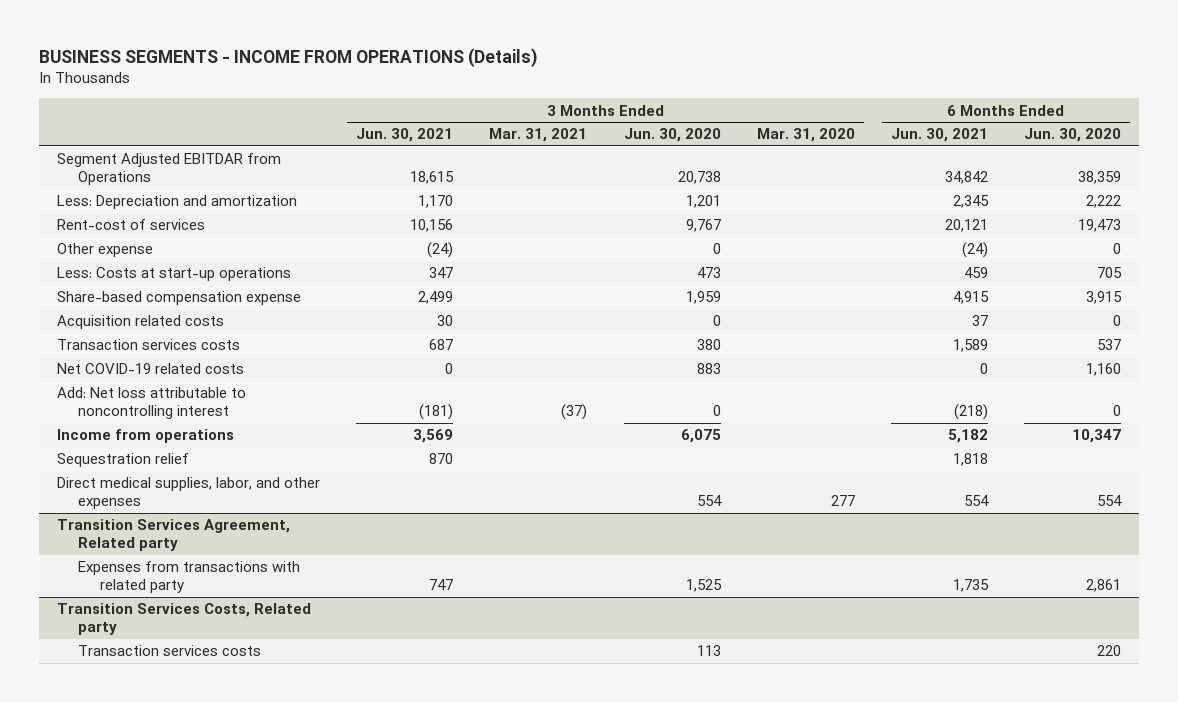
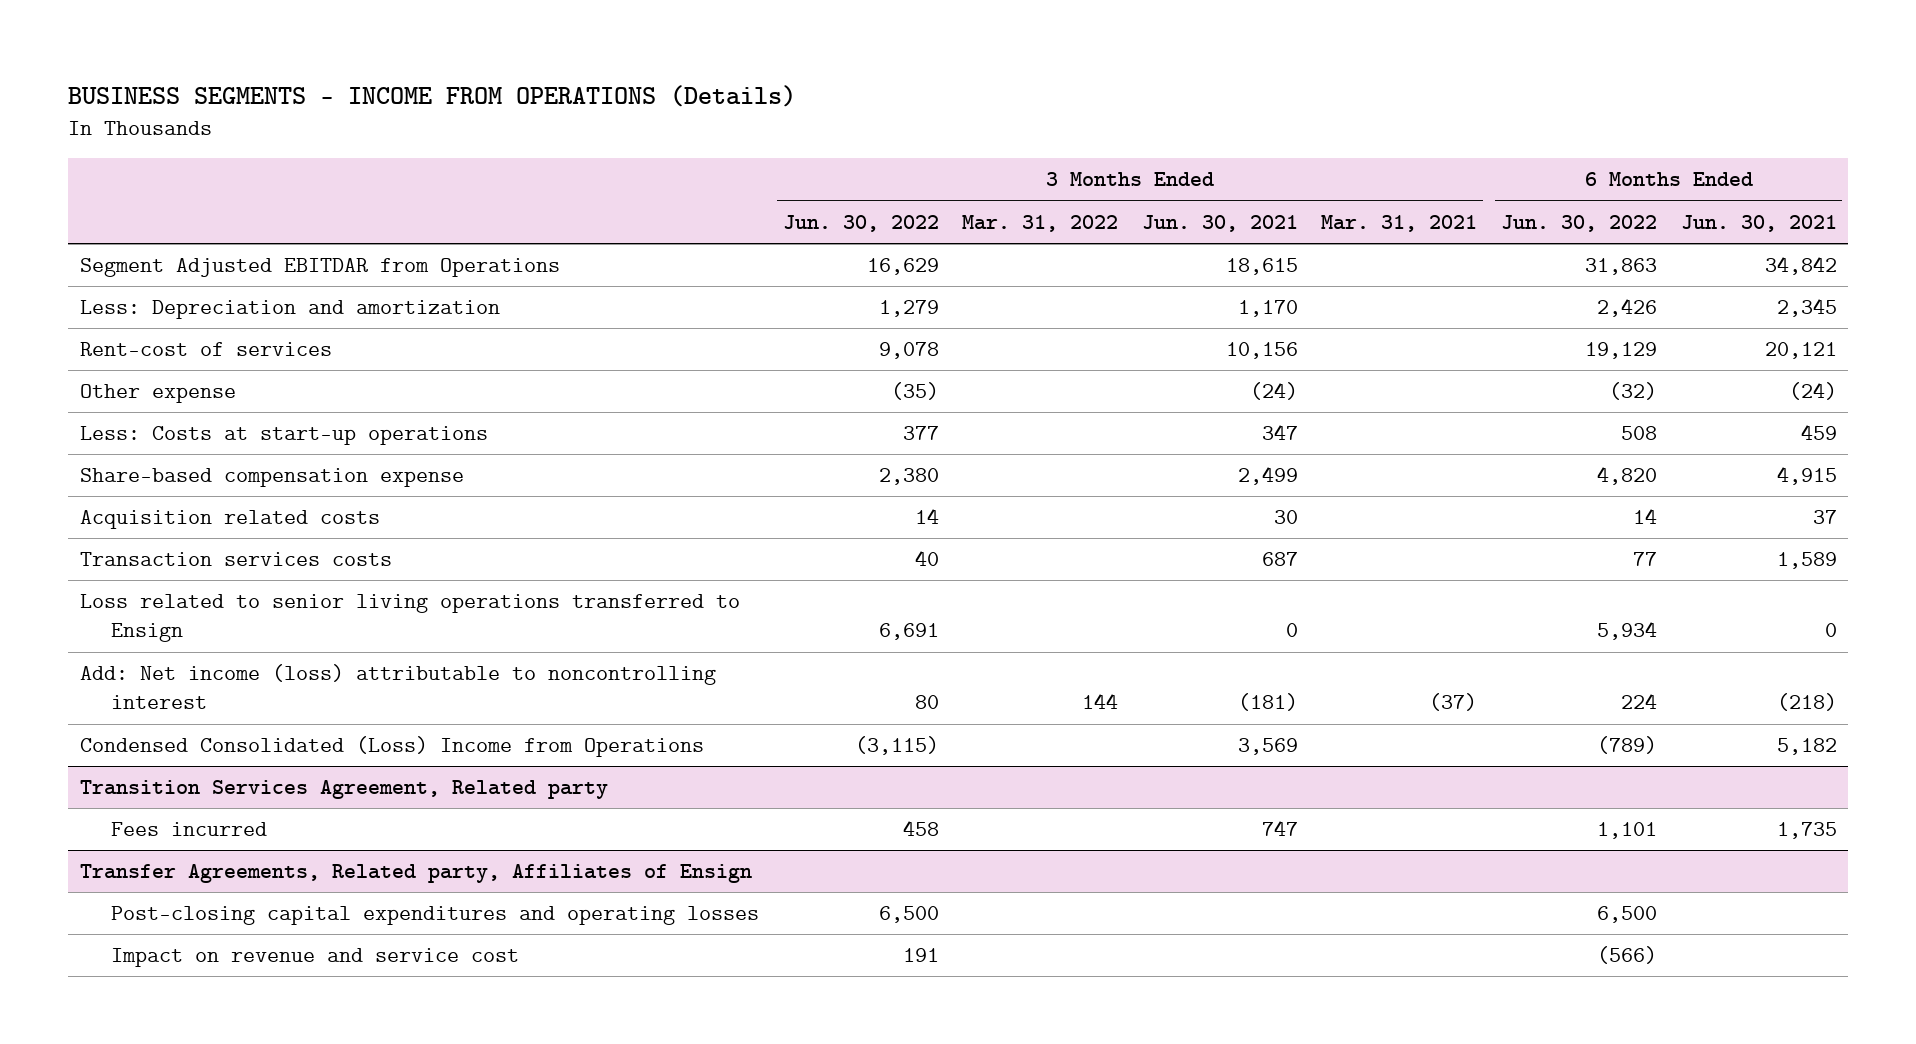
- | 3 Months Ended Jun. 30, 2021 | 3 Months Ended Mar. 31, 2021 | 3 Months Ended Jun. 30, 2020 | 3 Months Ended Mar. 31, 2020 | 6 Months Ended Jun. 30, 2021 | 6 Months Ended Jun. 30, 2020
+ | 3 Months Ended Jun. 30, 2022 | 3 Months Ended Mar. 31, 2022 | 3 Months Ended Jun. 30, 2021 | 3 Months Ended Mar. 31, 2021 | 6 Months Ended Jun. 30, 2022 | 6 Months Ended Jun. 30, 2021
- Net COVID-19 related costs | 0 | | 883 | | 0 | 1,160
- Add: Net loss attributable to noncontrolling interest | (181) | (37) | 0 | | (218) | 0
- Income from operations | 3,569 | | 6,075 | | 5,182 | 10,347
- Sequestration relief | 870 | | | | 1,818 |
- Direct medical supplies, labor, and other expenses | | | 554 | 277 | 554 | 554
+ Loss related to senior living operations transferred to Ensign | 6,691 | | 0 | | 5,934 | 0
+ Add: Net income (loss) attributable to noncontrolling interest | 80 | 144 | (181) | (37) | 224 | (218)
+ Condensed Consolidated (Loss) Income from Operations | (3,115) | | 3,569 | | (789) | 5,182
@ Transition Services Agreement, Related party
- Expenses from transactions with related party | 747 | | 1,525 | | 1,735 | 2,861
- Transition Services Costs, Related party
- Transaction services costs | | | 113 | | | 220
@ Transition Services Agreement, Related party
+ Fees incurred | 458 | | 747 | | 1,101 | 1,735
+ Transfer Agreements, Related party, Affiliates of Ensign
+ Post-closing capital expenditures and operating losses | 6,500 | | | | 6,500 |
+ Impact on revenue and service cost | 191 | | | | (566) |

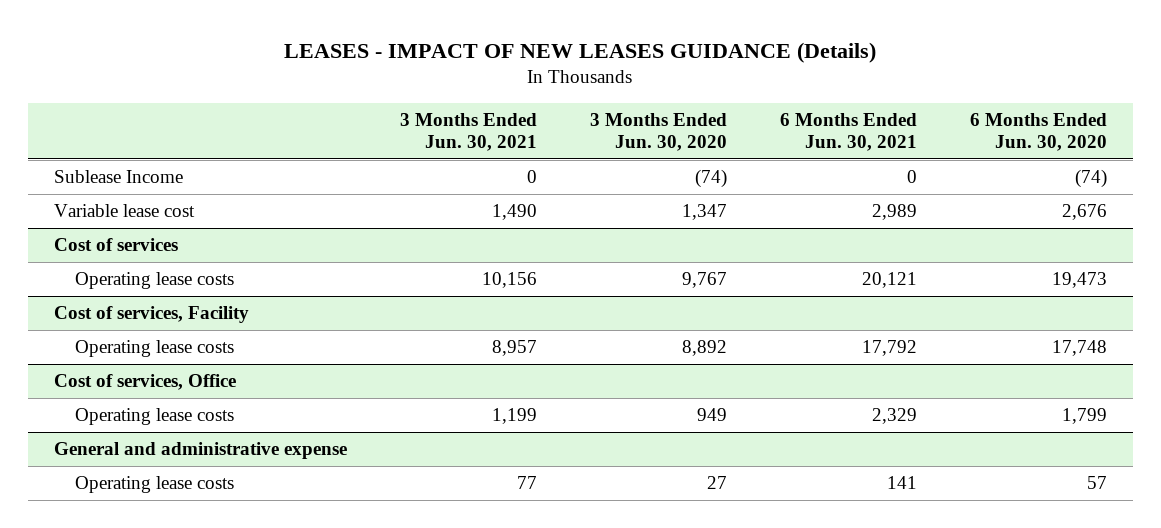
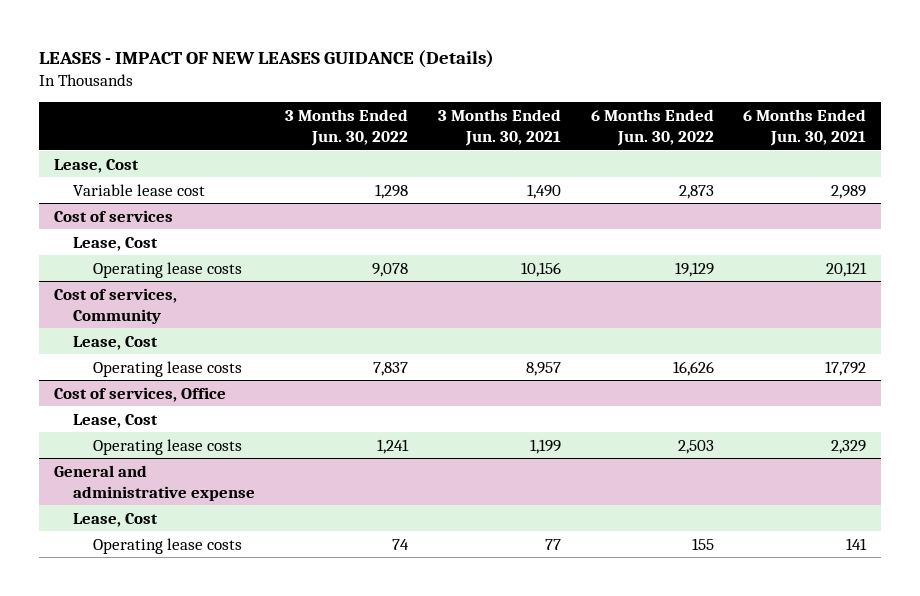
- | 3 Months Ended Jun. 30, 2021 | 3 Months Ended Jun. 30, 2020 | 6 Months Ended Jun. 30, 2021 | 6 Months Ended Jun. 30, 2020
+ | 3 Months Ended Jun. 30, 2022 | 3 Months Ended Jun. 30, 2021 | 6 Months Ended Jun. 30, 2022 | 6 Months Ended Jun. 30, 2021
- Sublease Income | 0 | (74) | 0 | (74)
+ Lease, Cost
@ Cost of services
+ Lease, Cost
- Cost of services, Facility
+ Cost of services, Community
+ Lease, Cost
@ Cost of services, Office
+ Lease, Cost
@ General and administrative expense
+ Lease, Cost

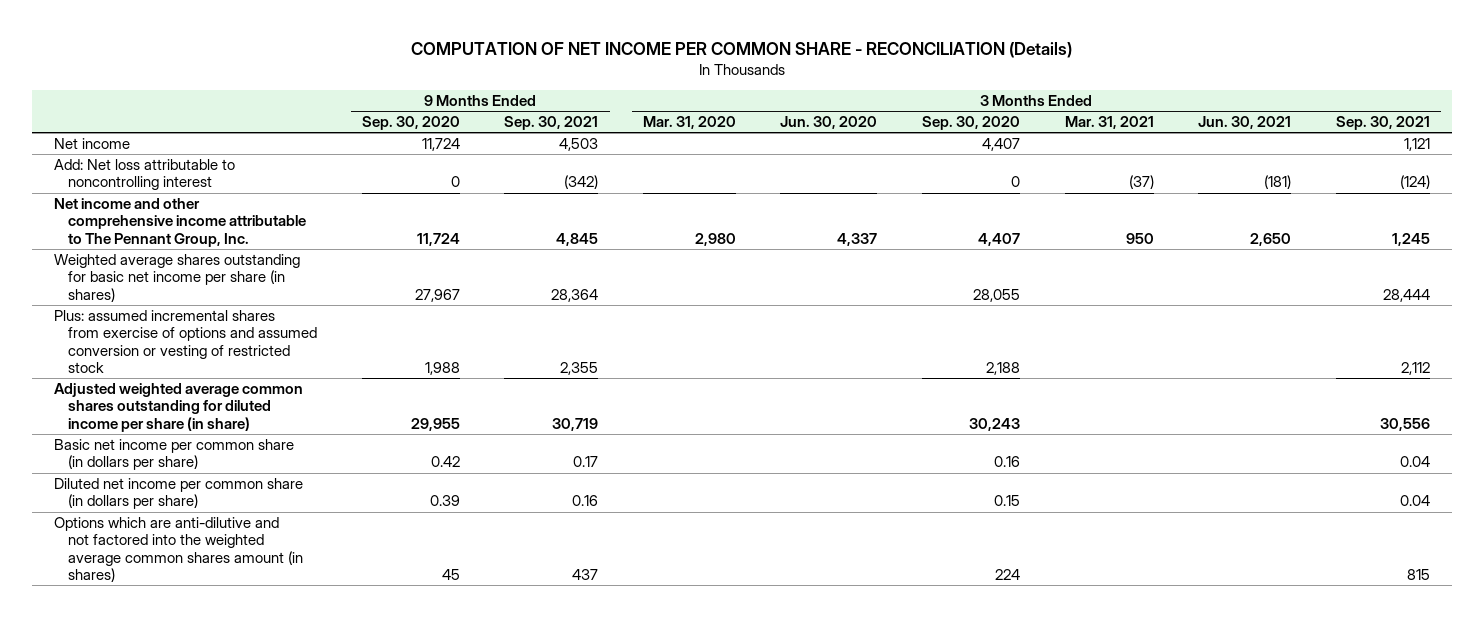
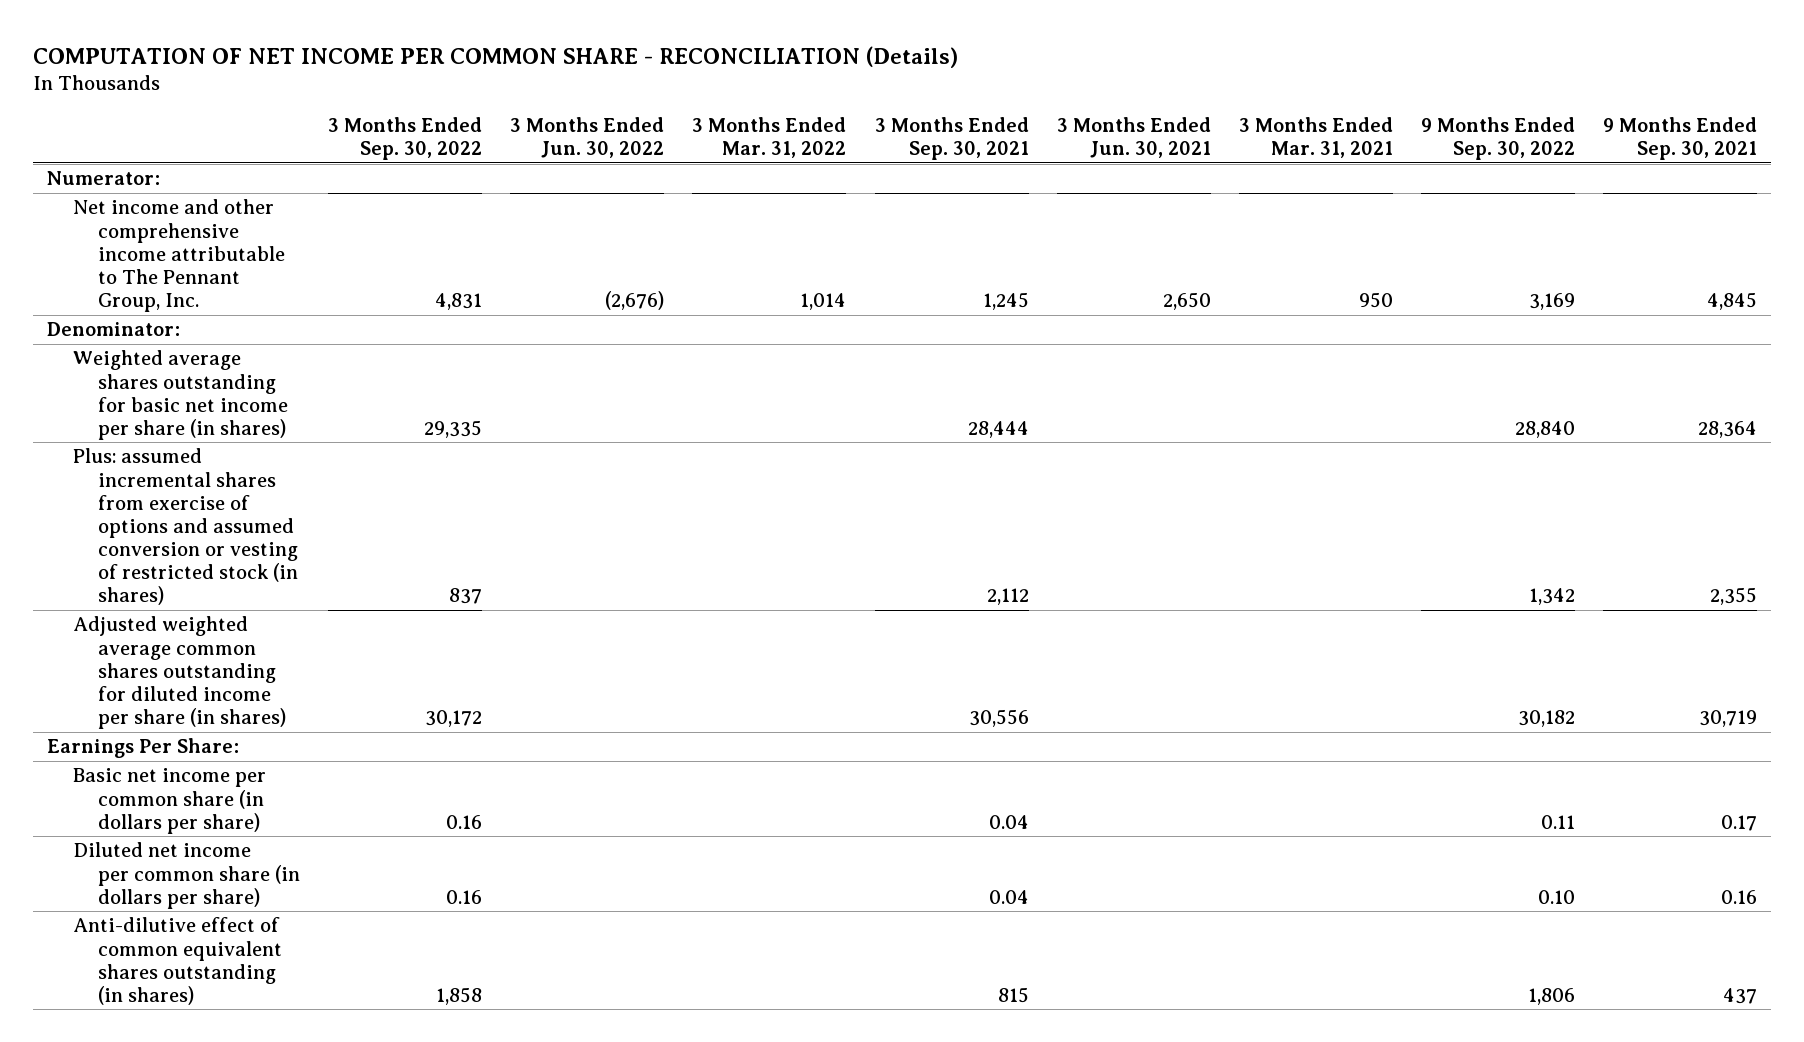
- | 9 Months Ended Sep. 30, 2020 | 9 Months Ended Sep. 30, 2021 | 3 Months Ended Mar. 31, 2020 | 3 Months Ended Jun. 30, 2020 | 3 Months Ended Sep. 30, 2020 | 3 Months Ended Mar. 31, 2021 | 3 Months Ended Jun. 30, 2021 | 3 Months Ended Sep. 30, 2021
+ | 3 Months Ended Sep. 30, 2022 | 3 Months Ended Jun. 30, 2022 | 3 Months Ended Mar. 31, 2022 | 3 Months Ended Sep. 30, 2021 | 3 Months Ended Jun. 30, 2021 | 3 Months Ended Mar. 31, 2021 | 9 Months Ended Sep. 30, 2022 | 9 Months Ended Sep. 30, 2021
- Net income | 11,724 | 4,503 | | | 4,407 | | | 1,121
- Add: Net loss attributable to noncontrolling interest | 0 | (342) | | | 0 | (37) | (181) | (124)
+ Numerator:
+ Denominator:
- Plus: assumed incremental shares from exercise of options and assumed conversion or vesting of restricted stock | 1,988 | 2,355 | | | 2,188 | | | 2,112
- Adjusted weighted average common shares outstanding for diluted income per share (in share) | 29,955 | 30,719 | | | 30,243 | | | 30,556
+ Plus: assumed incremental shares from exercise of options and assumed conversion or vesting of restricted stock (in shares) | 837 | | | 2,112 | | | 1,342 | 2,355
+ Adjusted weighted average common shares outstanding for diluted income per share (in shares) | 30,172 | | | 30,556 | | | 30,182 | 30,719
+ Earnings Per Share:
- Options which are anti-dilutive and not factored into the weighted average common shares amount (in shares) | 45 | 437 | | | 224 | | | 815
+ Anti-dilutive effect of common equivalent shares outstanding (in shares) | 1,858 | | | 815 | | | 1,806 | 437

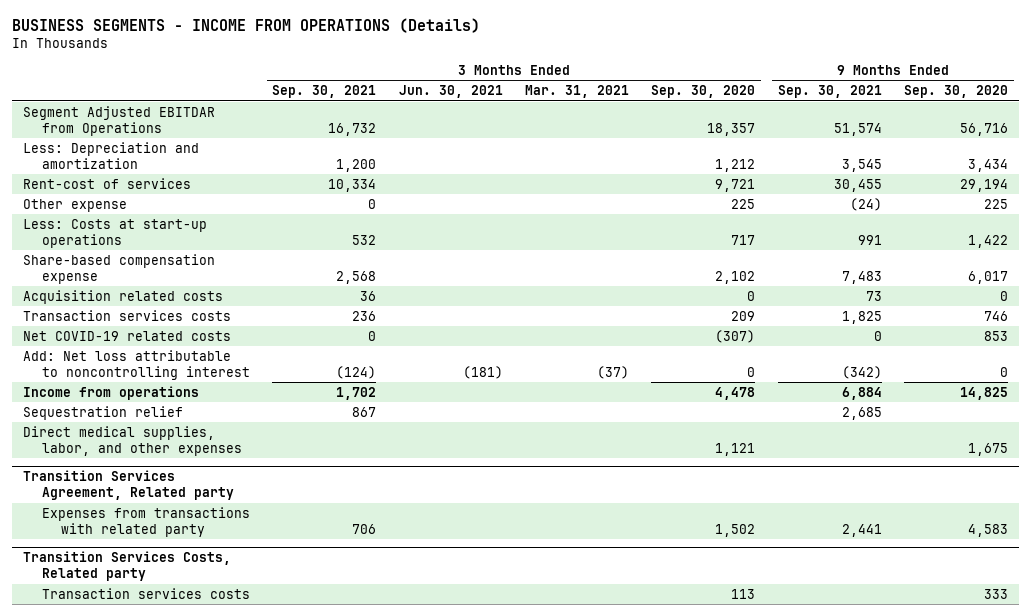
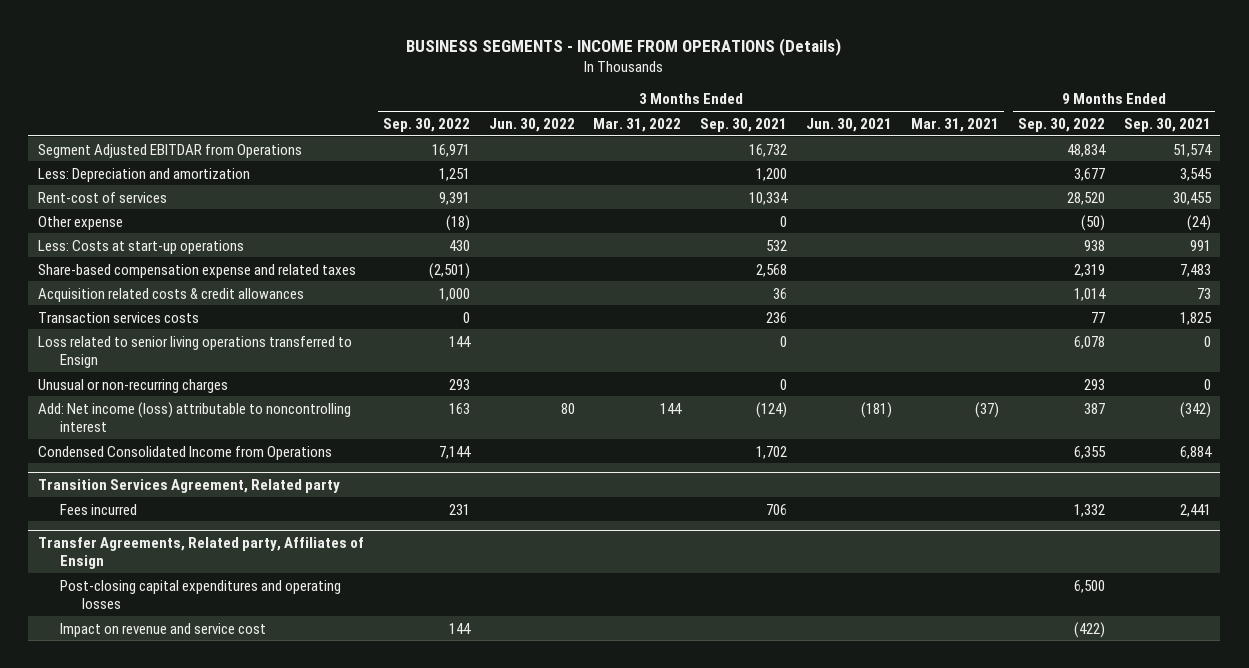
- | 3 Months Ended Sep. 30, 2021 | 3 Months Ended Jun. 30, 2021 | 3 Months Ended Mar. 31, 2021 | 3 Months Ended Sep. 30, 2020 | 9 Months Ended Sep. 30, 2021 | 9 Months Ended Sep. 30, 2020
+ | 3 Months Ended Sep. 30, 2022 | 3 Months Ended Jun. 30, 2022 | 3 Months Ended Mar. 31, 2022 | 3 Months Ended Sep. 30, 2021 | 3 Months Ended Jun. 30, 2021 | 3 Months Ended Mar. 31, 2021 | 9 Months Ended Sep. 30, 2022 | 9 Months Ended Sep. 30, 2021
- Share-based compensation expense | 2,568 | | | 2,102 | 7,483 | 6,017
- Acquisition related costs | 36 | | | 0 | 73 | 0
+ Share-based compensation expense and related taxes | (2,501) | | | 2,568 | | | 2,319 | 7,483
+ Acquisition related costs & credit allowances | 1,000 | | | 36 | | | 1,014 | 73
- Net COVID-19 related costs | 0 | | | (307) | 0 | 853
- Add: Net loss attributable to noncontrolling interest | (124) | (181) | (37) | 0 | (342) | 0
- Income from operations | 1,702 | | | 4,478 | 6,884 | 14,825
- Sequestration relief | 867 | | | | 2,685 |
- Direct medical supplies, labor, and other expenses | | | | 1,121 | | 1,675
+ Loss related to senior living operations transferred to Ensign | 144 | | | 0 | | | 6,078 | 0
+ Unusual or non-recurring charges | 293 | | | 0 | | | 293 | 0
+ Add: Net income (loss) attributable to noncontrolling interest | 163 | 80 | 144 | (124) | (181) | (37) | 387 | (342)
+ Condensed Consolidated Income from Operations | 7,144 | | | 1,702 | | | 6,355 | 6,884
@ Transition Services Agreement, Related party
- Expenses from transactions with related party | 706 | | | 1,502 | 2,441 | 4,583
- Transition Services Costs, Related party
- Transaction services costs | | | | 113 | | 333
@ Transition Services Agreement, Related party
+ Fees incurred | 231 | | | 706 | | | 1,332 | 2,441
+ Transfer Agreements, Related party, Affiliates of Ensign
+ Post-closing capital expenditures and operating losses | | | | | | | 6,500 |
+ Impact on revenue and service cost | 144 | | | | | | (422) |

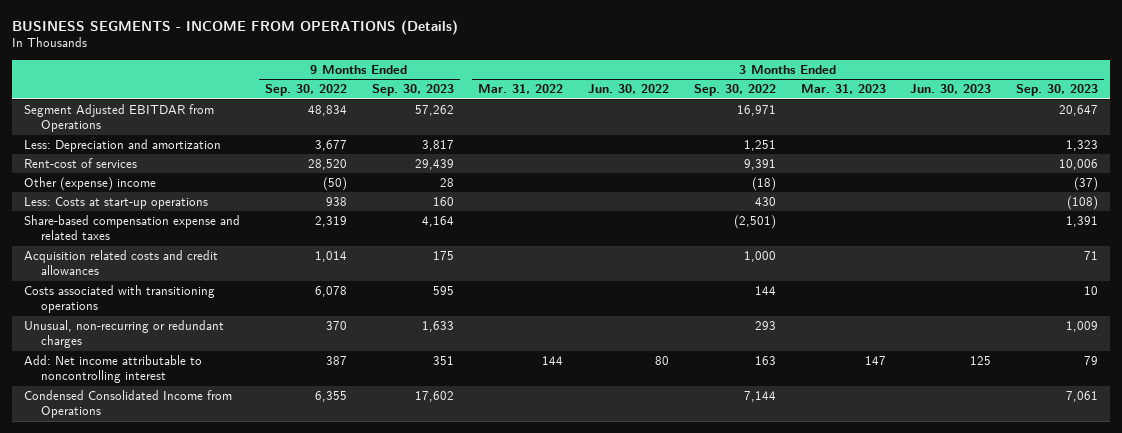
- | 3 Months Ended Sep. 30, 2022 | 3 Months Ended Jun. 30, 2022 | 3 Months Ended Mar. 31, 2022 | 3 Months Ended Sep. 30, 2021 | 3 Months Ended Jun. 30, 2021 | 3 Months Ended Mar. 31, 2021 | 9 Months Ended Sep. 30, 2022 | 9 Months Ended Sep. 30, 2021
+ | 9 Months Ended Sep. 30, 2022 | 9 Months Ended Sep. 30, 2023 | 3 Months Ended Mar. 31, 2022 | 3 Months Ended Jun. 30, 2022 | 3 Months Ended Sep. 30, 2022 | 3 Months Ended Mar. 31, 2023 | 3 Months Ended Jun. 30, 2023 | 3 Months Ended Sep. 30, 2023
- Other expense | (18) | | | 0 | | | (50) | (24)
+ Other (expense) income | (50) | 28 | | | (18) | | | (37)
- Acquisition related costs & credit allowances | 1,000 | | | 36 | | | 1,014 | 73
- Transaction services costs | 0 | | | 236 | | | 77 | 1,825
- Loss related to senior living operations transferred to Ensign | 144 | | | 0 | | | 6,078 | 0
- Unusual or non-recurring charges | 293 | | | 0 | | | 293 | 0
- Add: Net income (loss) attributable to noncontrolling interest | 163 | 80 | 144 | (124) | (181) | (37) | 387 | (342)
+ Acquisition related costs and credit allowances | 1,014 | 175 | | | 1,000 | | | 71
+ Costs associated with transitioning operations | 6,078 | 595 | | | 144 | | | 10
+ Unusual, non-recurring or redundant charges | 370 | 1,633 | | | 293 | | | 1,009
+ Add: Net income attributable to noncontrolling interest | 387 | 351 | 144 | 80 | 163 | 147 | 125 | 79
- Transition Services Agreement, Related party
- Fees incurred | 231 | | | 706 | | | 1,332 | 2,441
- Transfer Agreements, Related party, Affiliates of Ensign
- Post-closing capital expenditures and operating losses | | | | | | | 6,500 |
- Impact on revenue and service cost | 144 | | | | | | (422) |

